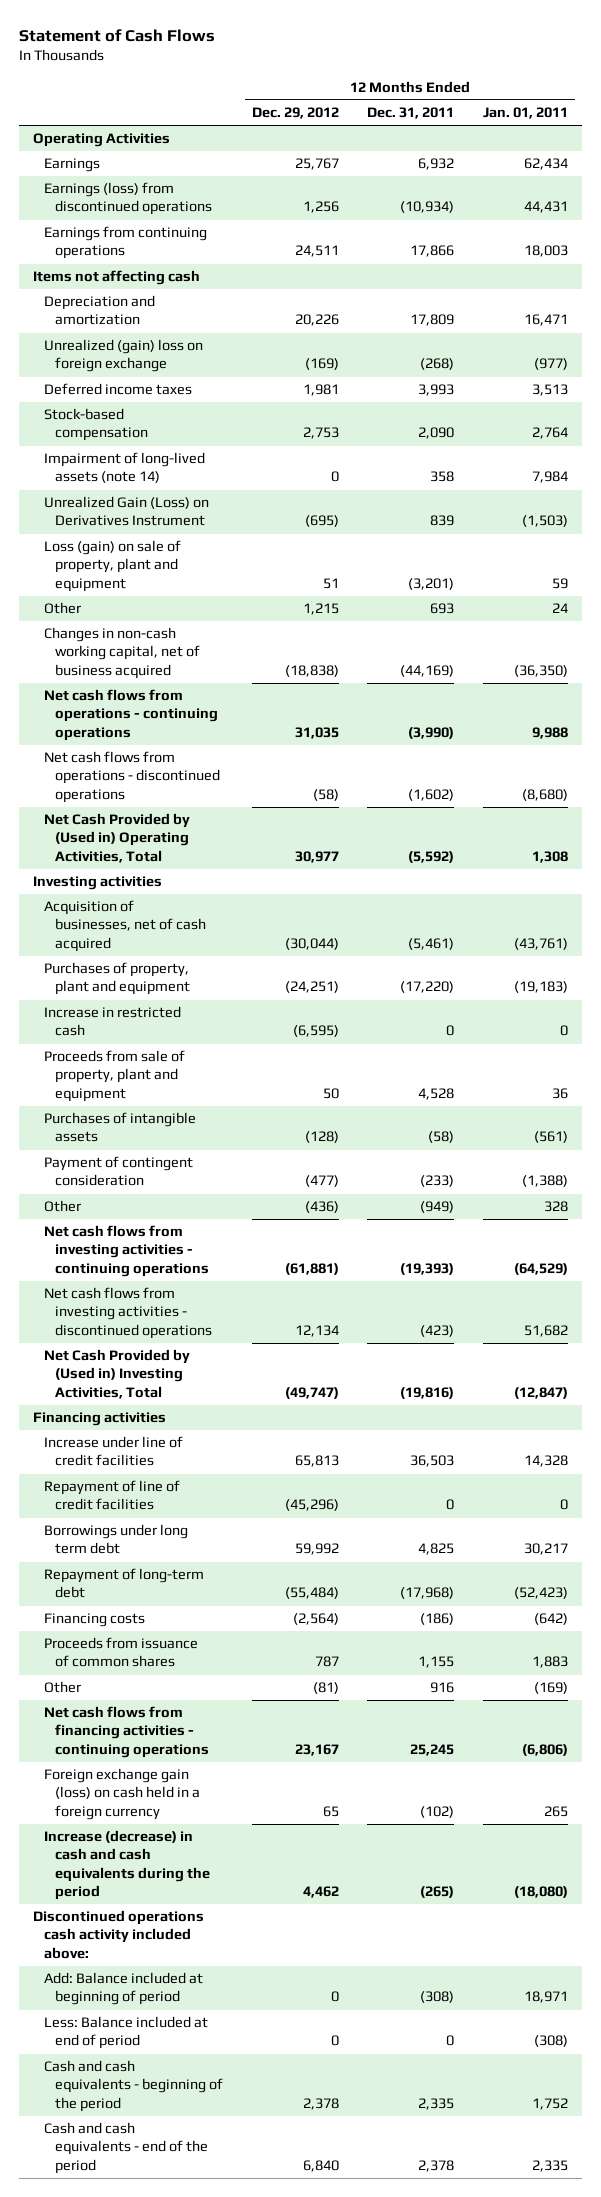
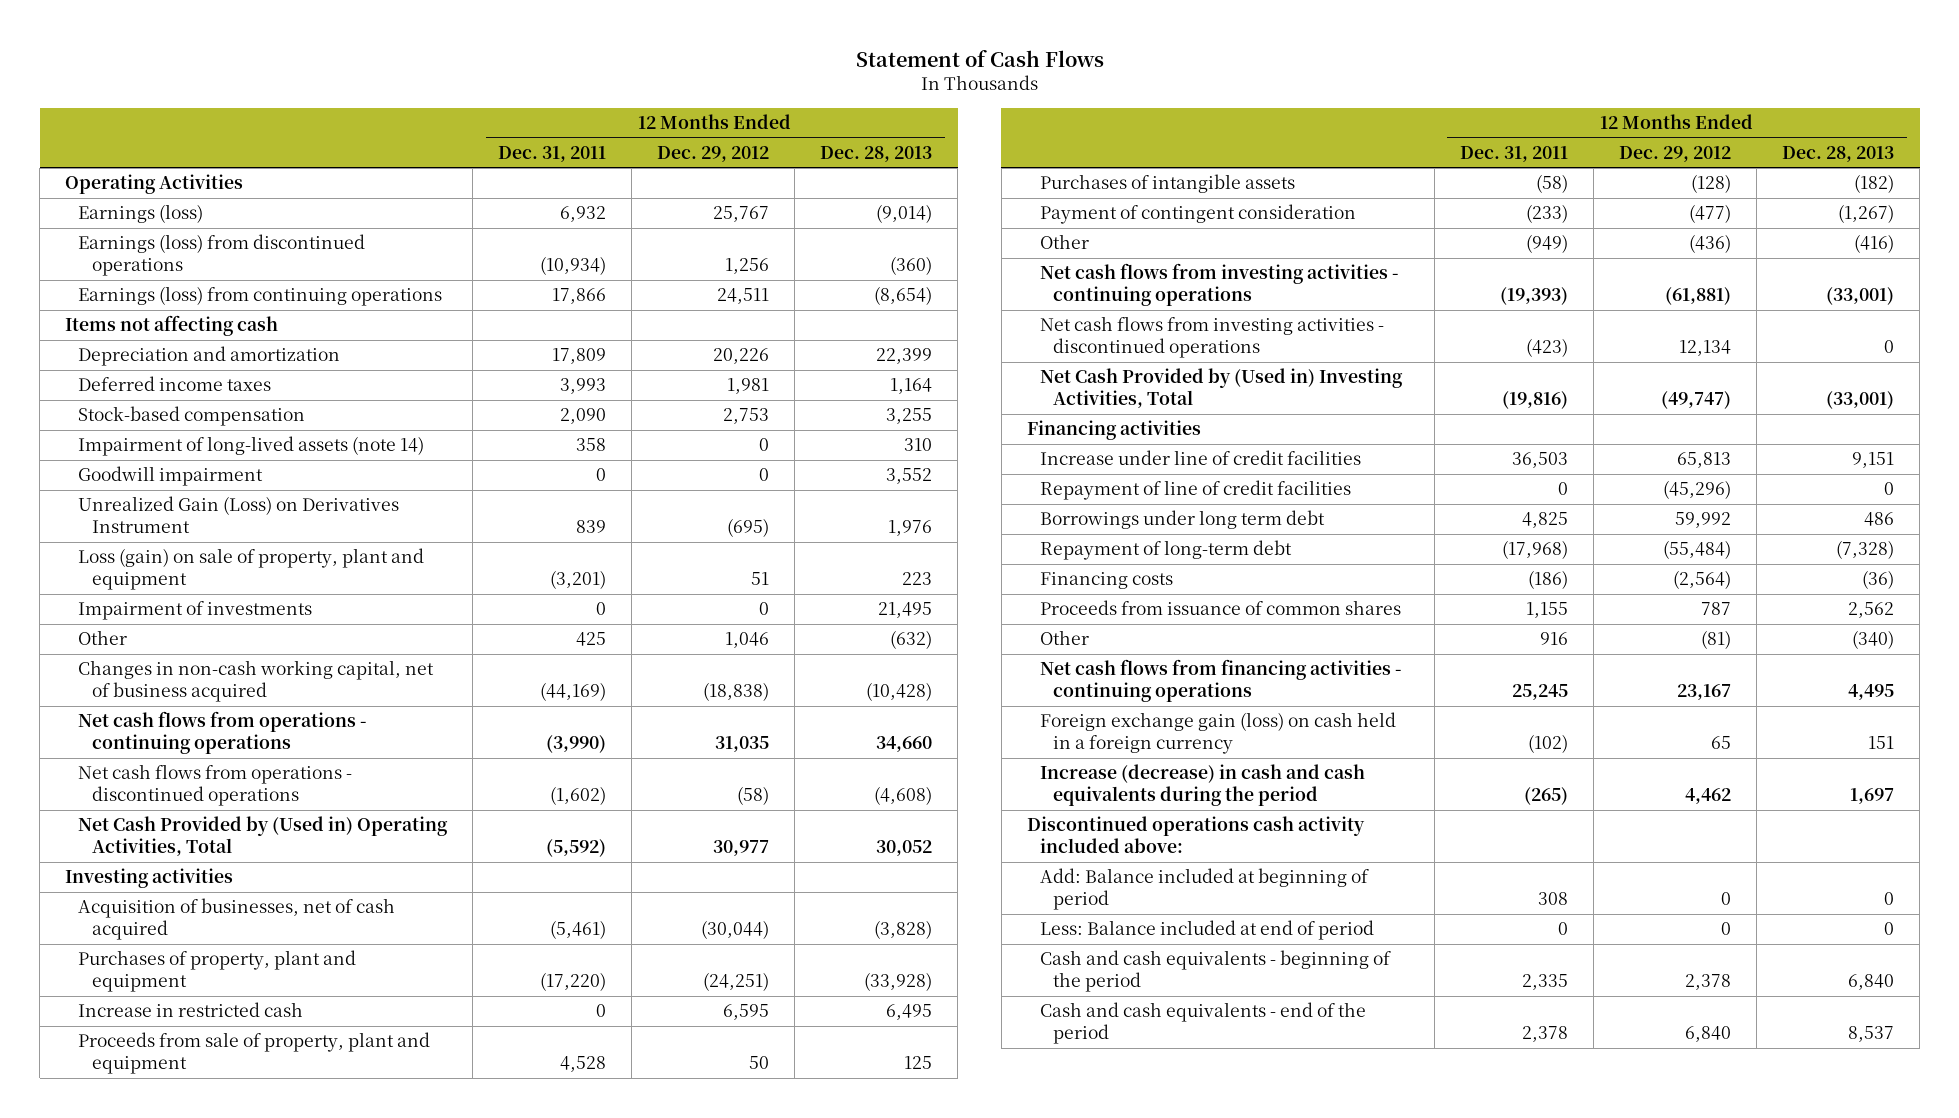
- | 12 Months Ended Dec. 29, 2012 | 12 Months Ended Dec. 31, 2011 | 12 Months Ended Jan. 01, 2011
+ | 12 Months Ended Dec. 31, 2011 | 12 Months Ended Dec. 29, 2012 | 12 Months Ended Dec. 28, 2013
- Earnings | 25,767 | 6,932 | 62,434
+ Earnings (loss) | 6,932 | 25,767 | (9,014)
- Earnings from continuing operations | 24,511 | 17,866 | 18,003
+ Earnings (loss) from continuing operations | 17,866 | 24,511 | (8,654)
- Unrealized (gain) loss on foreign exchange | (169) | (268) | (977)
+ Goodwill impairment | 0 | 0 | 3,552
- Other | 1,215 | 693 | 24
+ Impairment of investments | 0 | 0 | 21,495
+ Other | 425 | 1,046 | (632)
- Increase in restricted cash | (6,595) | 0 | 0
+ Increase in restricted cash | 0 | 6,595 | 6,495
- Add: Balance included at beginning of period | 0 | (308) | 18,971
+ Add: Balance included at beginning of period | 308 | 0 | 0

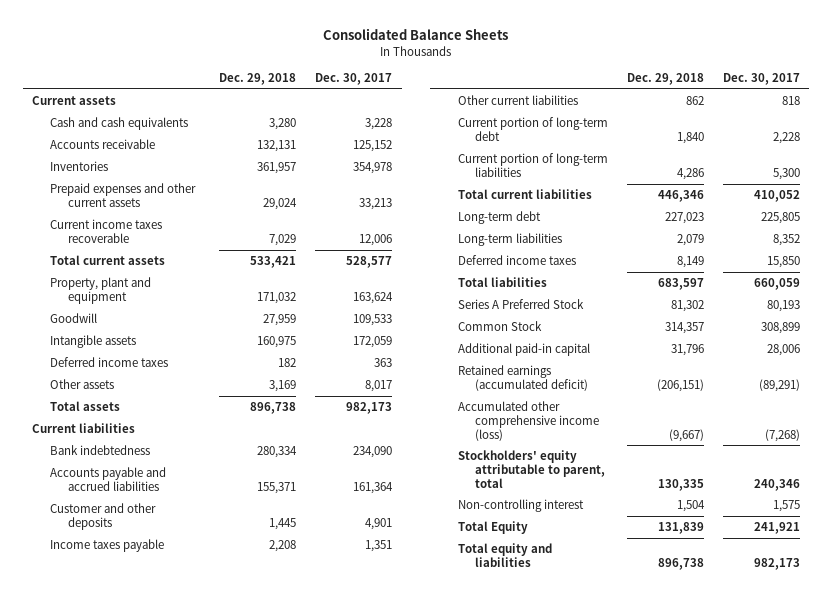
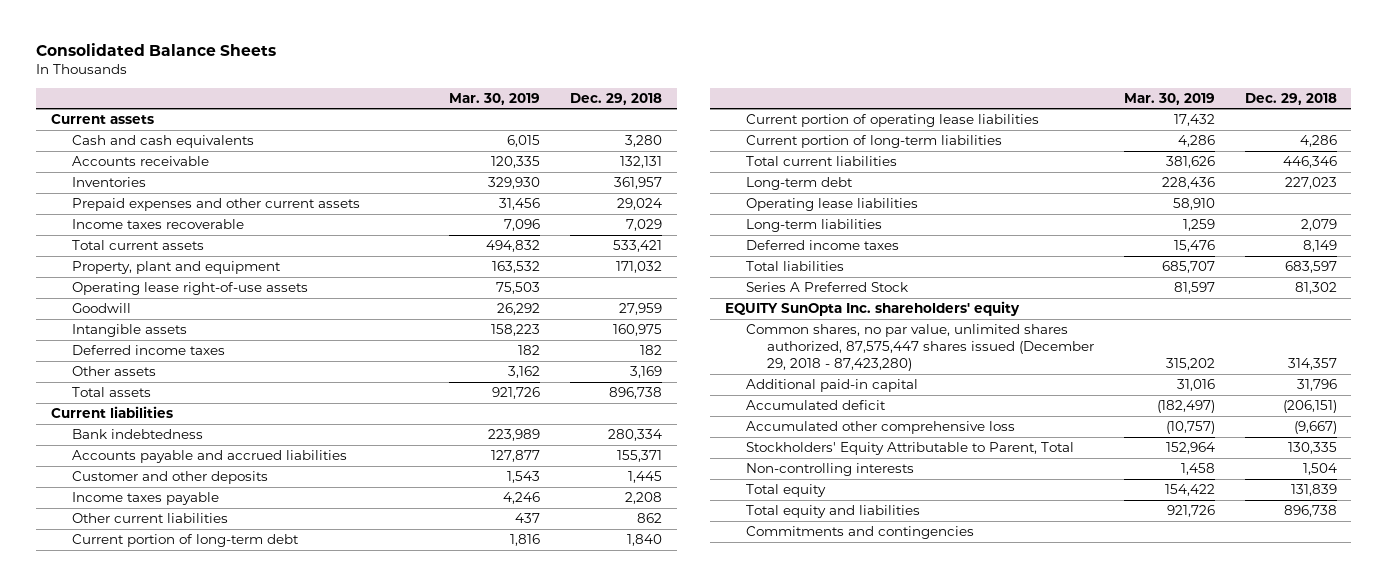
- | Dec. 29, 2018 | Dec. 30, 2017
+ | Mar. 30, 2019 | Dec. 29, 2018
- Current income taxes recoverable | 7,029 | 12,006
+ Income taxes recoverable | 7,096 | 7,029
+ Operating lease right-of-use assets | 75,503 |
+ Current portion of operating lease liabilities | 17,432 |
+ Operating lease liabilities | 58,910 |
- Common Stock | 314,357 | 308,899
+ EQUITY SunOpta Inc. shareholders' equity
+ Common shares, no par value, unlimited shares authorized, 87,575,447 shares issued (December 29, 2018 - 87,423,280) | 315,202 | 314,357
- Retained earnings (accumulated deficit) | (206,151) | (89,291)
- Accumulated other comprehensive income (loss) | (9,667) | (7,268)
- Stockholders' equity attributable to parent, total | 130,335 | 240,346
- Non-controlling interest | 1,504 | 1,575
- Total Equity | 131,839 | 241,921
+ Accumulated deficit | (182,497) | (206,151)
+ Accumulated other comprehensive loss | (10,757) | (9,667)
+ Stockholders' Equity Attributable to Parent, Total | 152,964 | 130,335
+ Non-controlling interests | 1,458 | 1,504
+ Total equity | 154,422 | 131,839
+ Commitments and contingencies

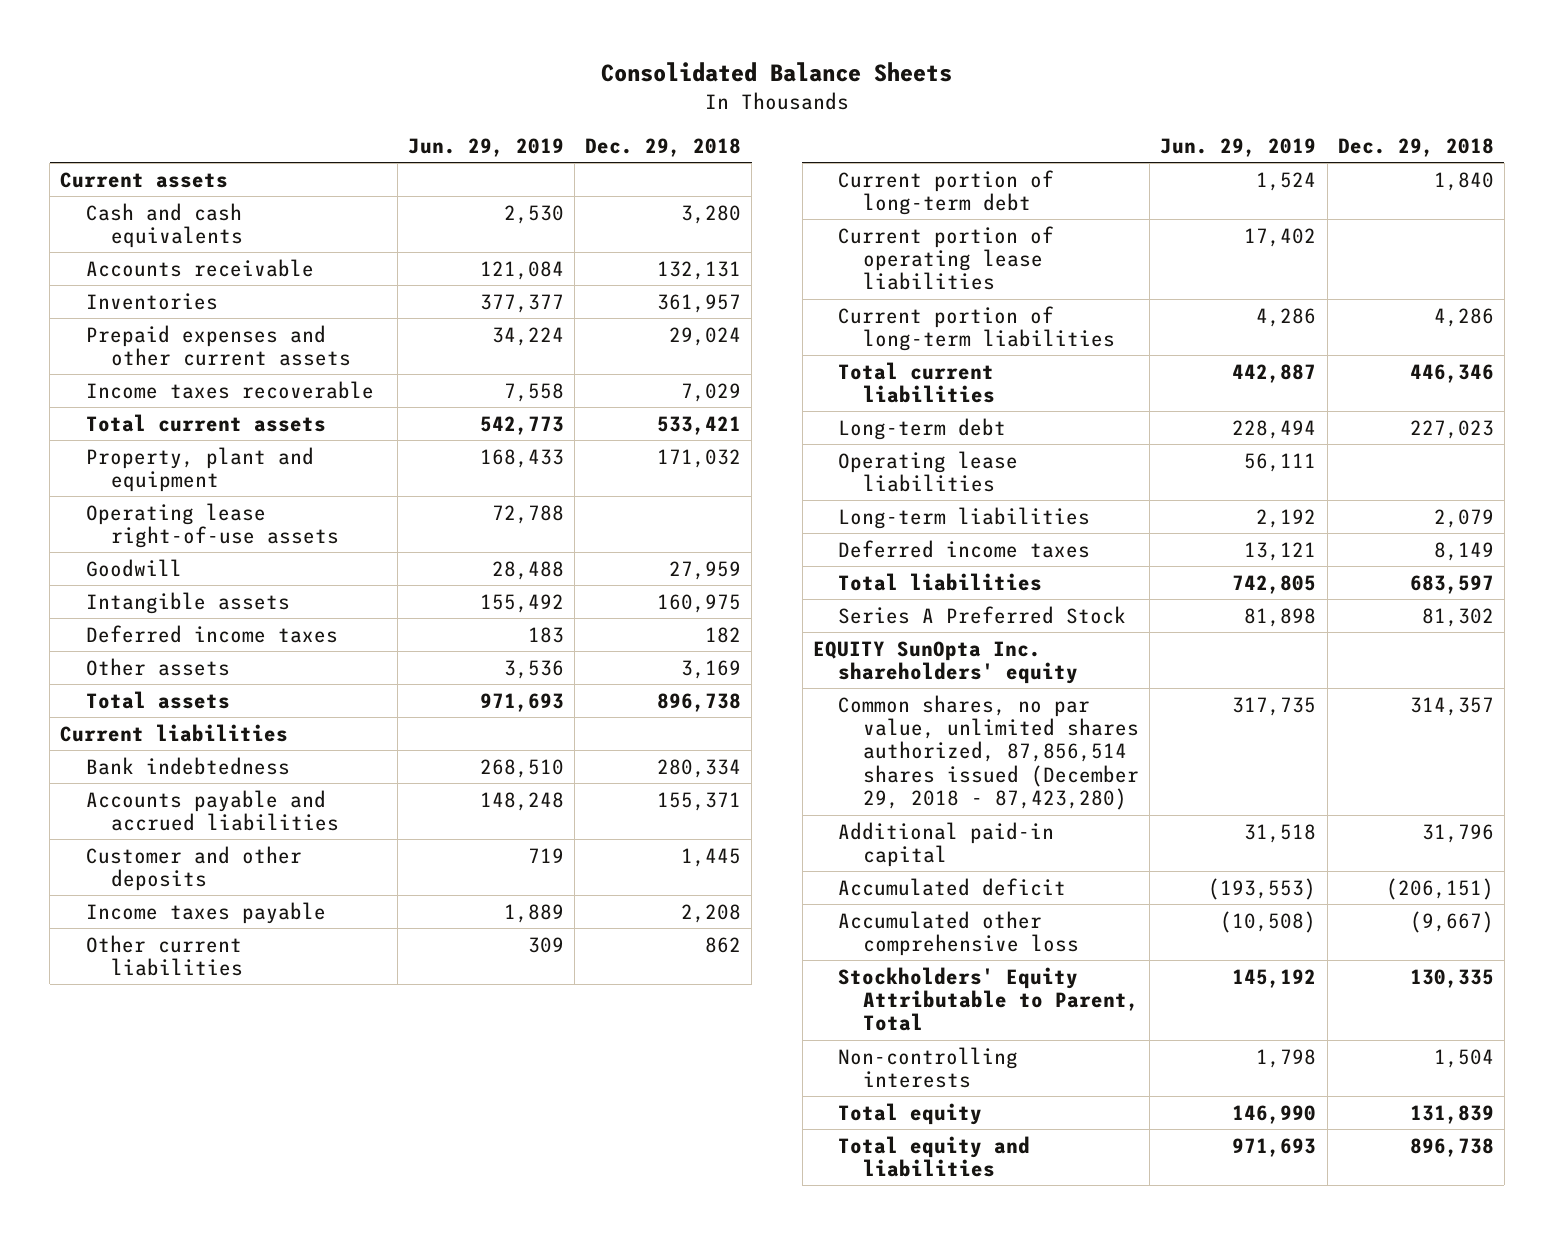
- | Mar. 30, 2019 | Dec. 29, 2018
+ | Jun. 29, 2019 | Dec. 29, 2018
- Common shares, no par value, unlimited shares authorized, 87,575,447 shares issued (December 29, 2018 - 87,423,280) | 315,202 | 314,357
+ Common shares, no par value, unlimited shares authorized, 87,856,514 shares issued (December 29, 2018 - 87,423,280) | 317,735 | 314,357
- Commitments and contingencies

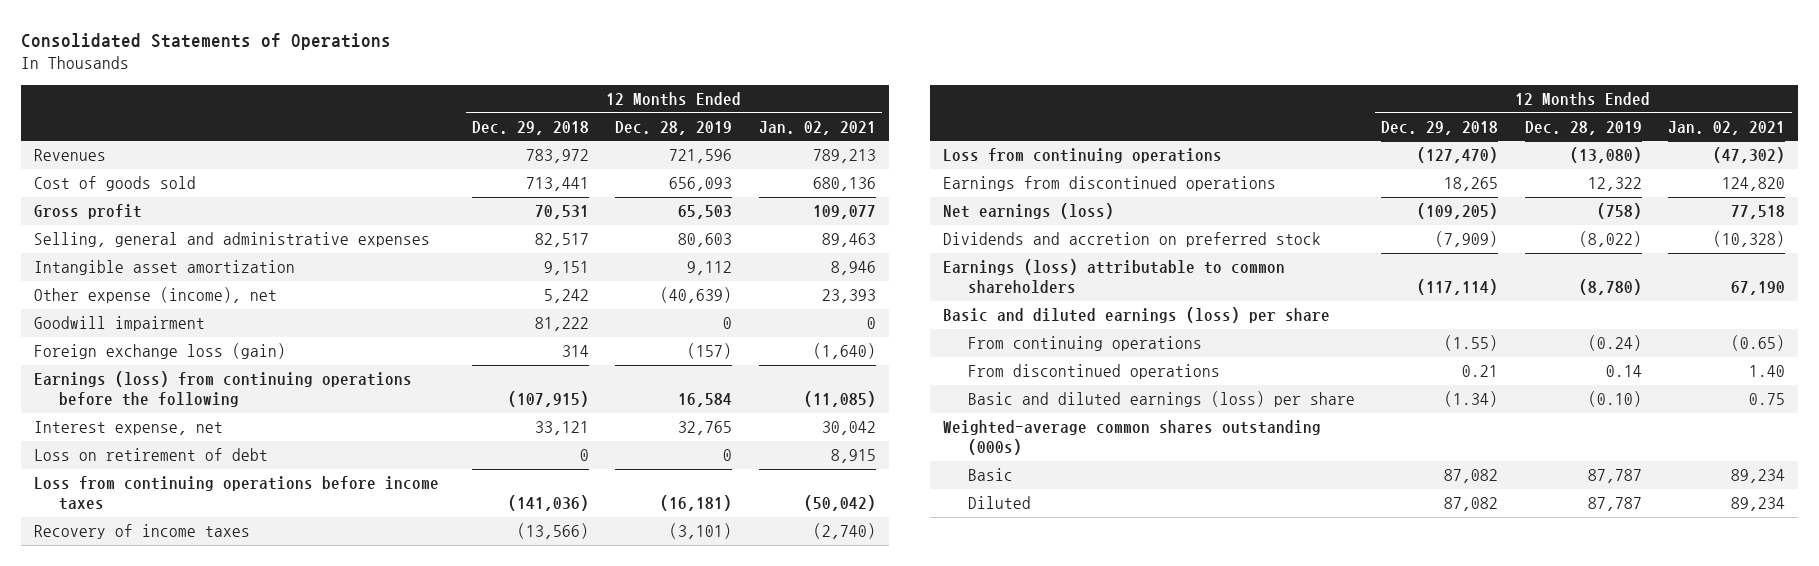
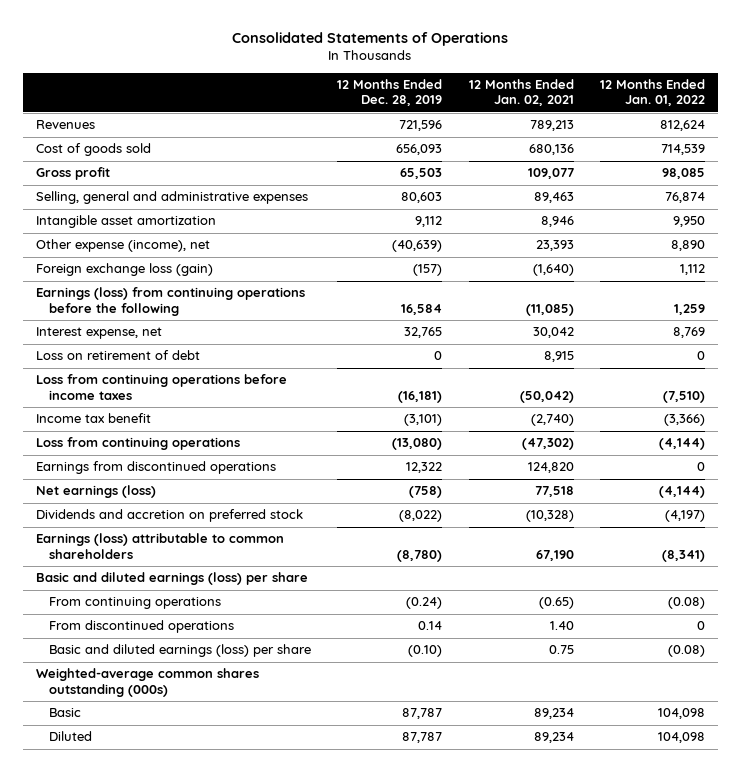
- | 12 Months Ended Dec. 29, 2018 | 12 Months Ended Dec. 28, 2019 | 12 Months Ended Jan. 02, 2021
+ | 12 Months Ended Dec. 28, 2019 | 12 Months Ended Jan. 02, 2021 | 12 Months Ended Jan. 01, 2022
- Goodwill impairment | 81,222 | 0 | 0
- Recovery of income taxes | (13,566) | (3,101) | (2,740)
+ Income tax benefit | (3,101) | (2,740) | (3,366)

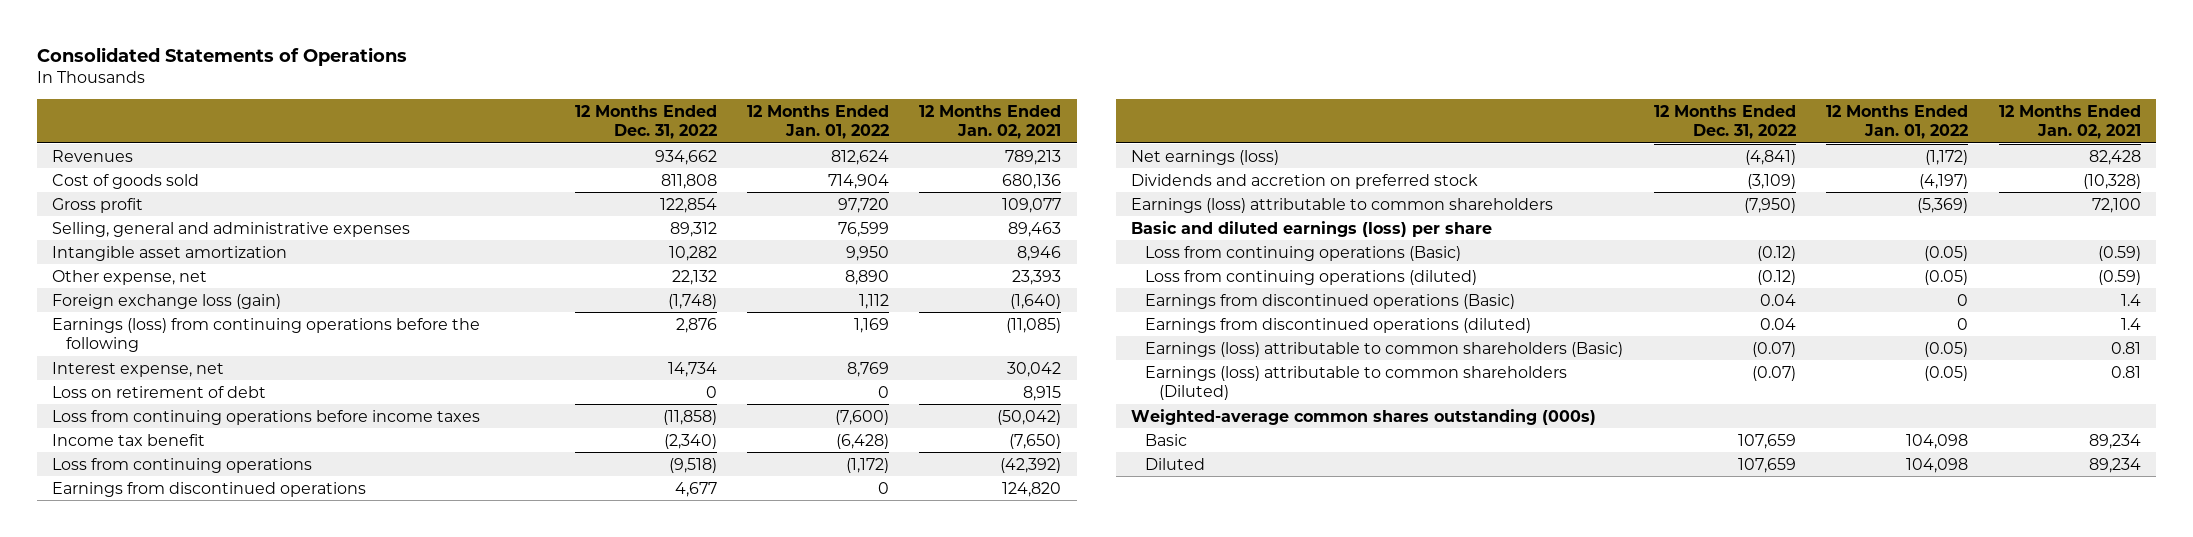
- | 12 Months Ended Dec. 28, 2019 | 12 Months Ended Jan. 02, 2021 | 12 Months Ended Jan. 01, 2022
+ | 12 Months Ended Dec. 31, 2022 | 12 Months Ended Jan. 01, 2022 | 12 Months Ended Jan. 02, 2021
- Cost of goods sold | 656,093 | 680,136 | 714,539
- Gross profit | 65,503 | 109,077 | 98,085
- Selling, general and administrative expenses | 80,603 | 89,463 | 76,874
+ Cost of goods sold | 811,808 | 714,904 | 680,136
+ Gross profit | 122,854 | 97,720 | 109,077
+ Selling, general and administrative expenses | 89,312 | 76,599 | 89,463
- Other expense (income), net | (40,639) | 23,393 | 8,890
+ Other expense, net | 22,132 | 8,890 | 23,393
- Earnings (loss) from continuing operations before the following | 16,584 | (11,085) | 1,259
+ Earnings (loss) from continuing operations before the following | 2,876 | 1,169 | (11,085)
- Loss from continuing operations before income taxes | (16,181) | (50,042) | (7,510)
- Income tax benefit | (3,101) | (2,740) | (3,366)
- Loss from continuing operations | (13,080) | (47,302) | (4,144)
+ Loss from continuing operations before income taxes | (11,858) | (7,600) | (50,042)
+ Income tax benefit | (2,340) | (6,428) | (7,650)
+ Loss from continuing operations | (9,518) | (1,172) | (42,392)
- Net earnings (loss) | (758) | 77,518 | (4,144)
+ Net earnings (loss) | (4,841) | (1,172) | 82,428
- Earnings (loss) attributable to common shareholders | (8,780) | 67,190 | (8,341)
+ Earnings (loss) attributable to common shareholders | (7,950) | (5,369) | 72,100
- From continuing operations | (0.24) | (0.65) | (0.08)
- From discontinued operations | 0.14 | 1.40 | 0
- Basic and diluted earnings (loss) per share | (0.10) | 0.75 | (0.08)
+ Loss from continuing operations (Basic) | (0.12) | (0.05) | (0.59)
+ Loss from continuing operations (diluted) | (0.12) | (0.05) | (0.59)
+ Earnings from discontinued operations (Basic) | 0.04 | 0 | 1.4
+ Earnings from discontinued operations (diluted) | 0.04 | 0 | 1.4
+ Earnings (loss) attributable to common shareholders (Basic) | (0.07) | (0.05) | 0.81
+ Earnings (loss) attributable to common shareholders (Diluted) | (0.07) | (0.05) | 0.81

